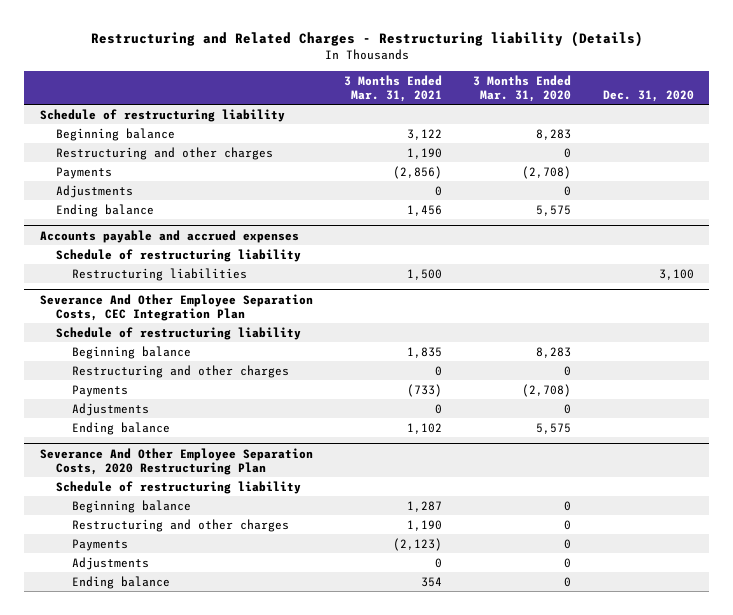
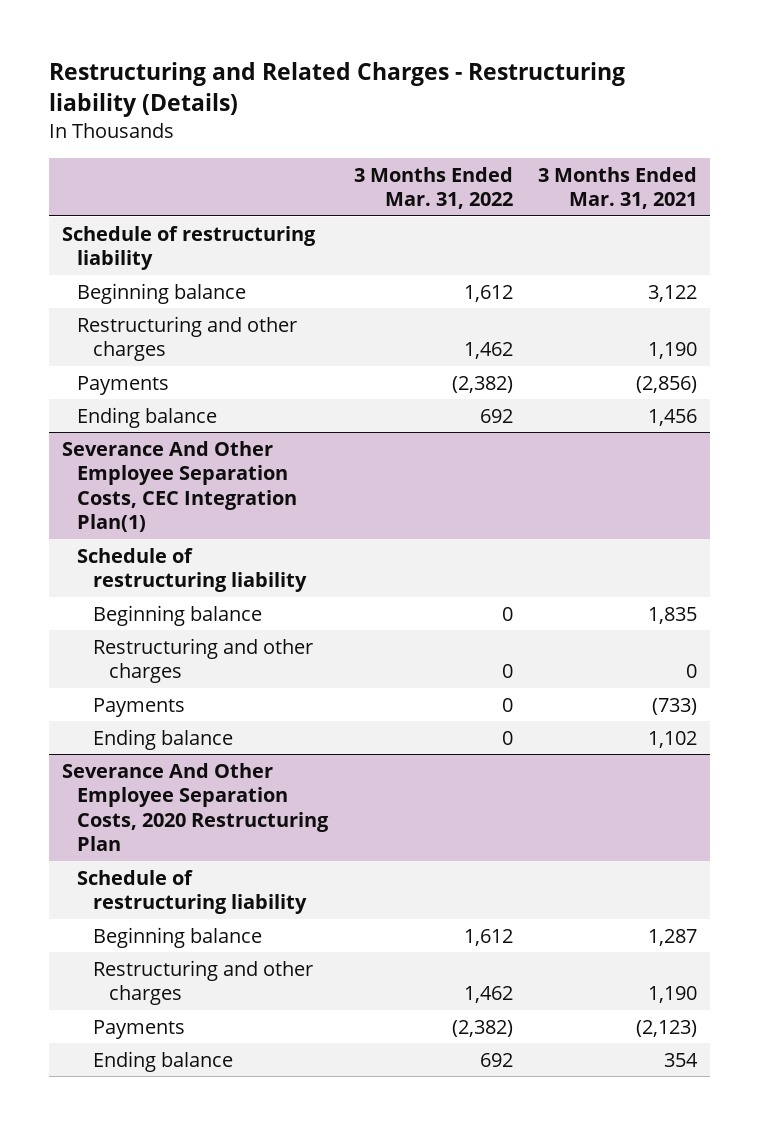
- | 3 Months Ended Mar. 31, 2021 | 3 Months Ended Mar. 31, 2020 | Dec. 31, 2020
+ | 3 Months Ended Mar. 31, 2022 | 3 Months Ended Mar. 31, 2021
- Adjustments | 0 | 0 |
- Accounts payable and accrued expenses
- Schedule of restructuring liability
- Restructuring liabilities | 1,500 | | 3,100
- Severance And Other Employee Separation Costs, CEC Integration Plan
+ Severance And Other Employee Separation Costs, CEC Integration Plan(1)
- Adjustments | 0 | 0 |
@ Severance And Other Employee Separation Costs, 2020 Restructuring Plan
- Adjustments | 0 | 0 |

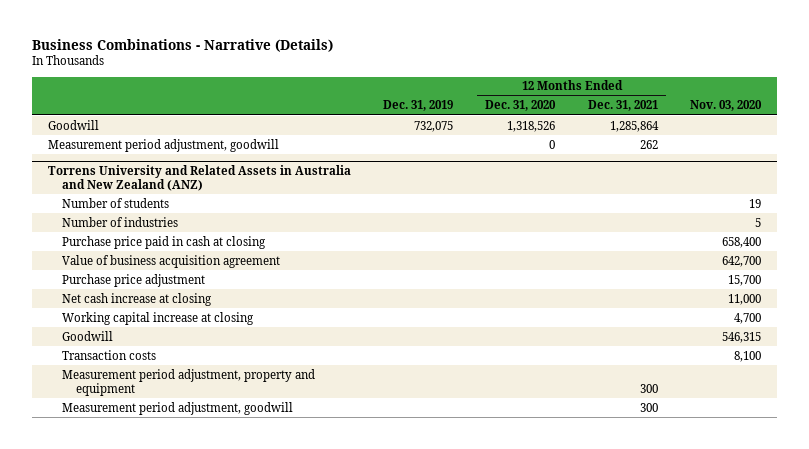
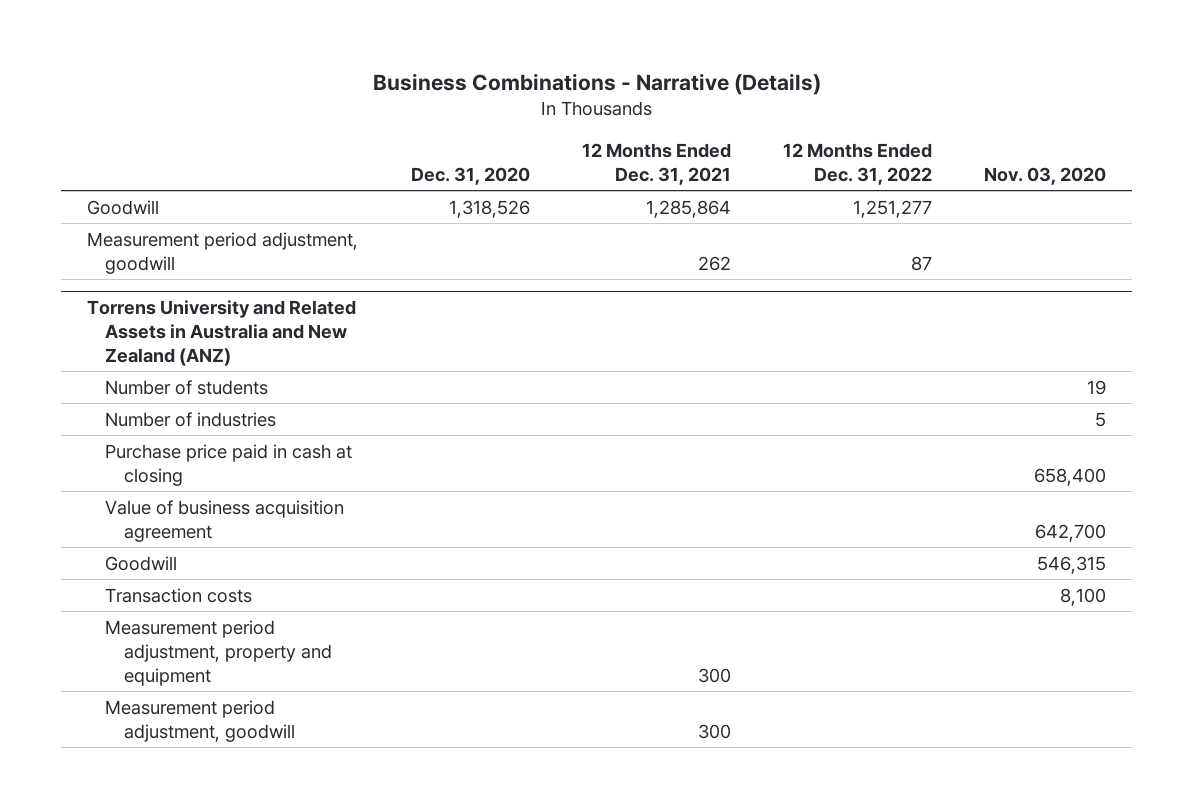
- | Dec. 31, 2019 | 12 Months Ended Dec. 31, 2020 | 12 Months Ended Dec. 31, 2021 | Nov. 03, 2020
+ | Dec. 31, 2020 | 12 Months Ended Dec. 31, 2021 | 12 Months Ended Dec. 31, 2022 | Nov. 03, 2020
@ Torrens University and Related Assets in Australia and New Zealand (ANZ)
- Purchase price adjustment | | | | 15,700
- Net cash increase at closing | | | | 11,000
- Working capital increase at closing | | | | 4,700

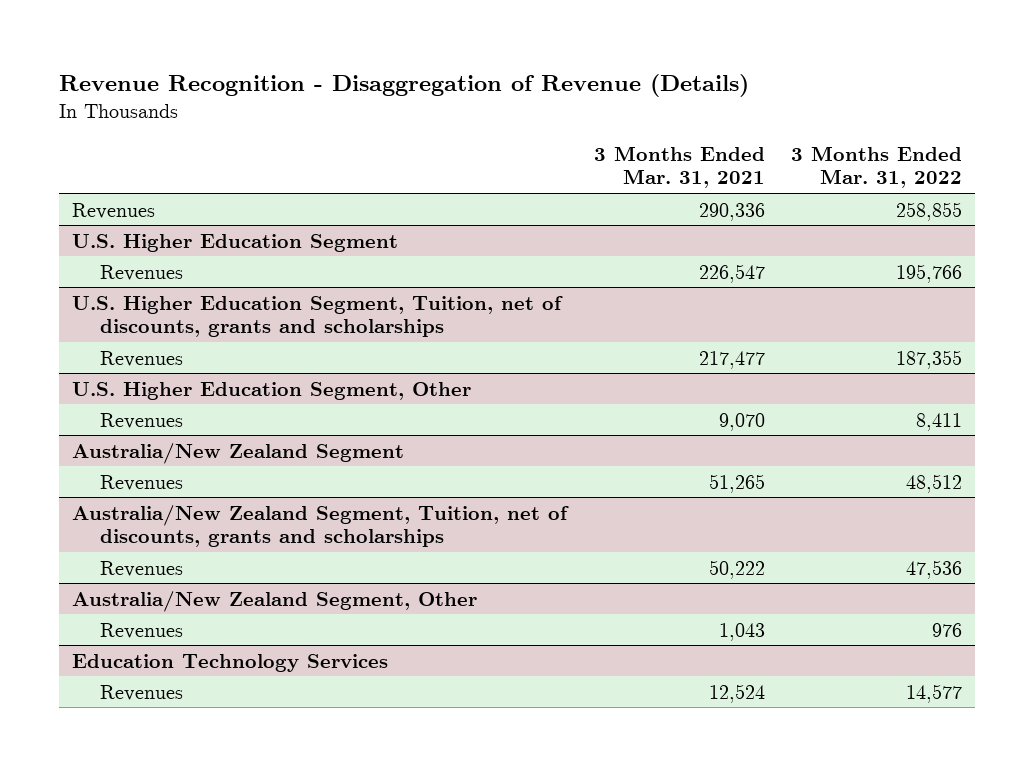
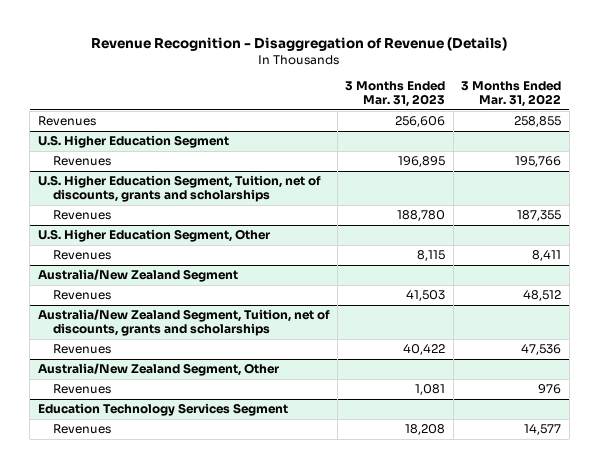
- | 3 Months Ended Mar. 31, 2021 | 3 Months Ended Mar. 31, 2022
+ | 3 Months Ended Mar. 31, 2023 | 3 Months Ended Mar. 31, 2022
- Education Technology Services
+ Education Technology Services Segment

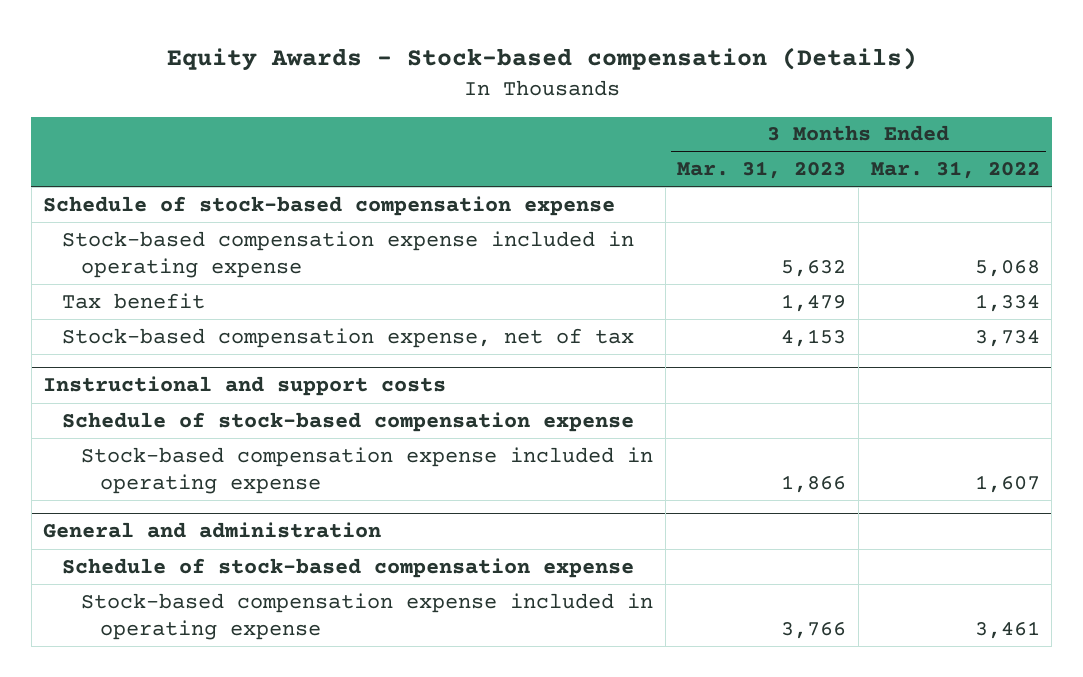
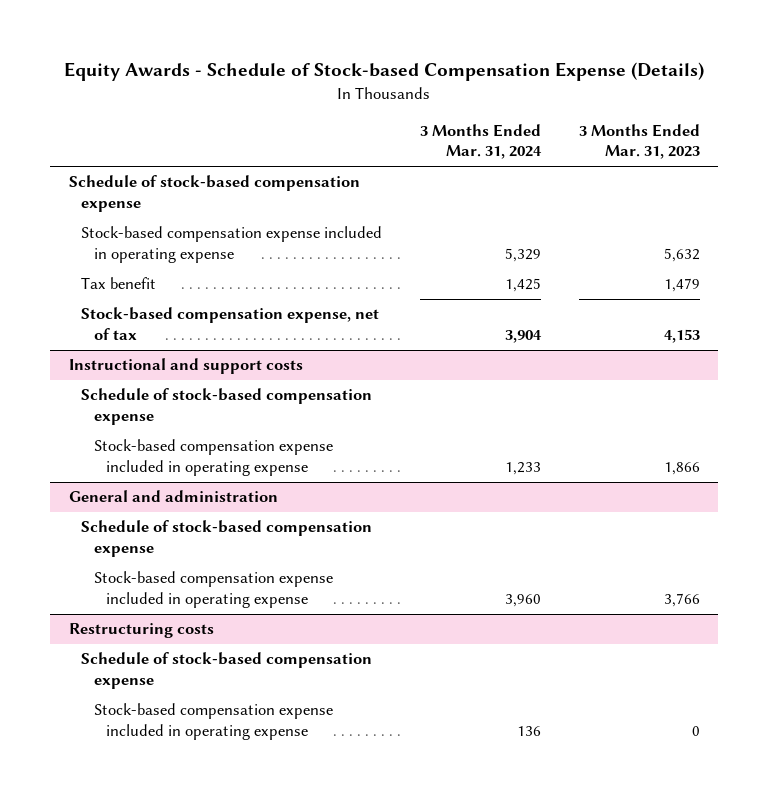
- Equity Awards - Stock-based compensation (Details)
+ Equity Awards - Schedule of Stock-based Compensation Expense (Details)
- | 3 Months Ended Mar. 31, 2023 | 3 Months Ended Mar. 31, 2022
+ | 3 Months Ended Mar. 31, 2024 | 3 Months Ended Mar. 31, 2023
+ Restructuring costs
+ Schedule of stock-based compensation expense
+ Stock-based compensation expense included in operating expense | 136 | 0

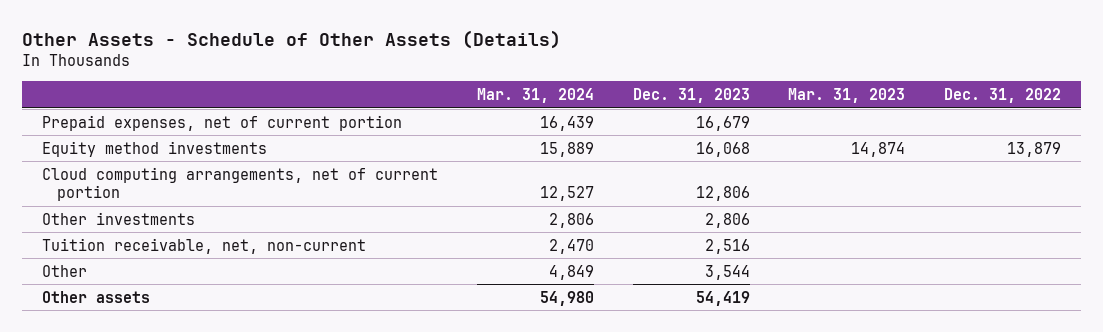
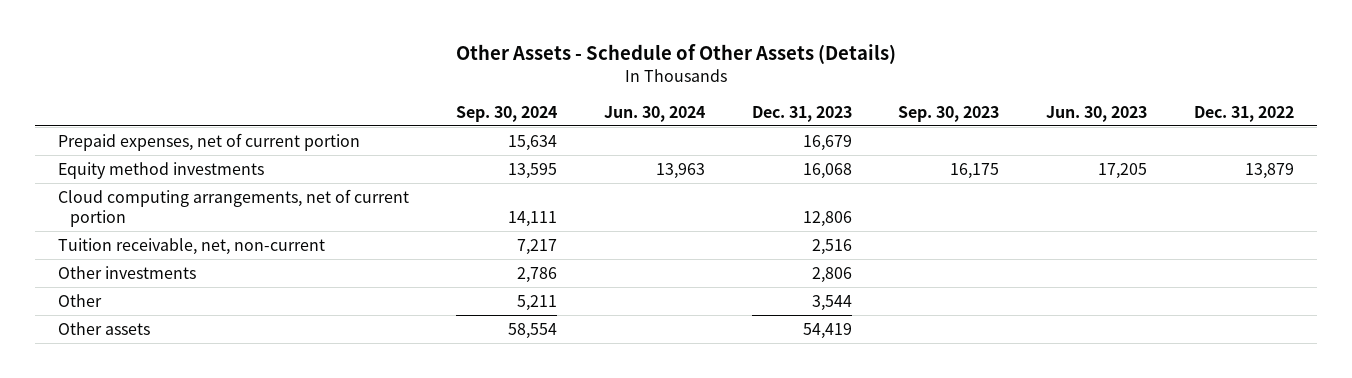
- | Mar. 31, 2024 | Dec. 31, 2023 | Mar. 31, 2023 | Dec. 31, 2022
+ | Sep. 30, 2024 | Jun. 30, 2024 | Dec. 31, 2023 | Sep. 30, 2023 | Jun. 30, 2023 | Dec. 31, 2022
moved down: Other investments | 2,786 | | 2,806 | | |

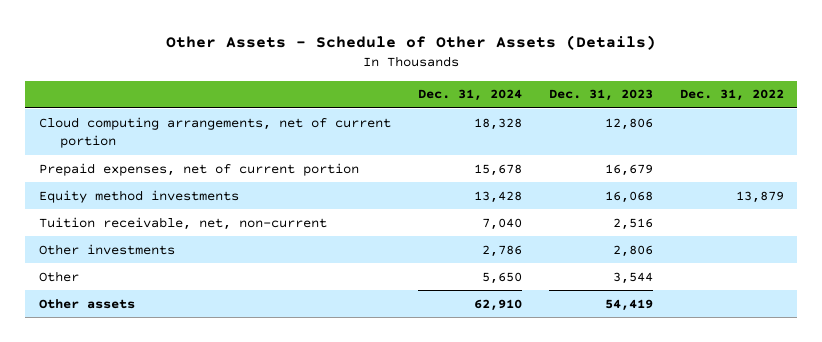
- | Sep. 30, 2024 | Jun. 30, 2024 | Dec. 31, 2023 | Sep. 30, 2023 | Jun. 30, 2023 | Dec. 31, 2022
+ | Dec. 31, 2024 | Dec. 31, 2023 | Dec. 31, 2022
moved up: Cloud computing arrangements, net of current portion | 18,328 | 12,806 |

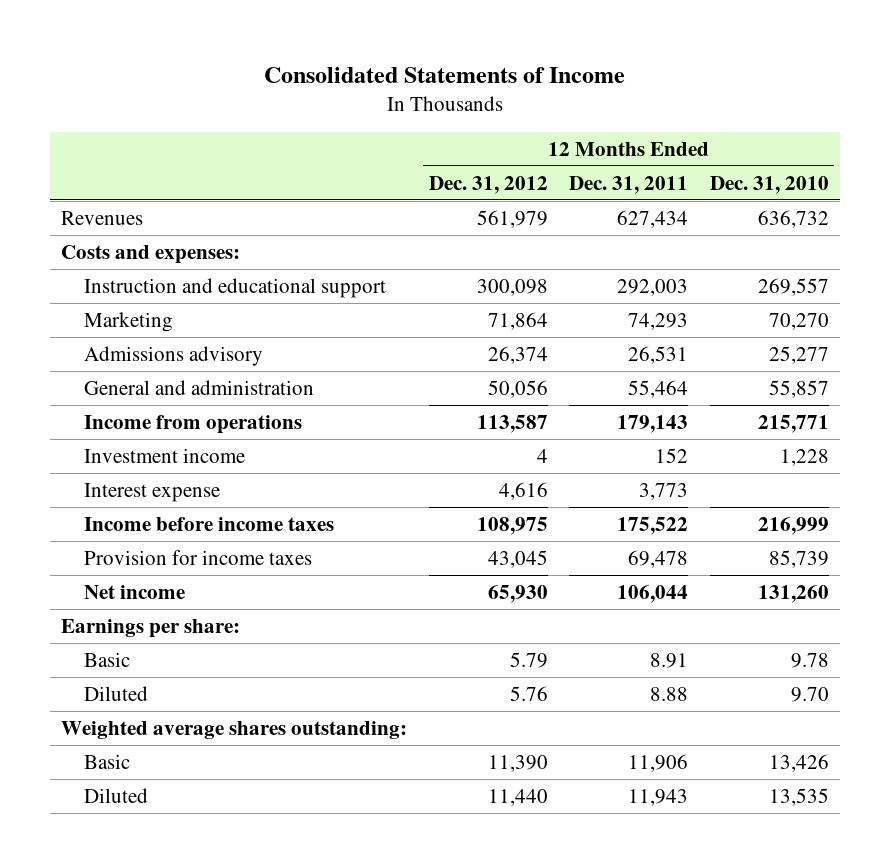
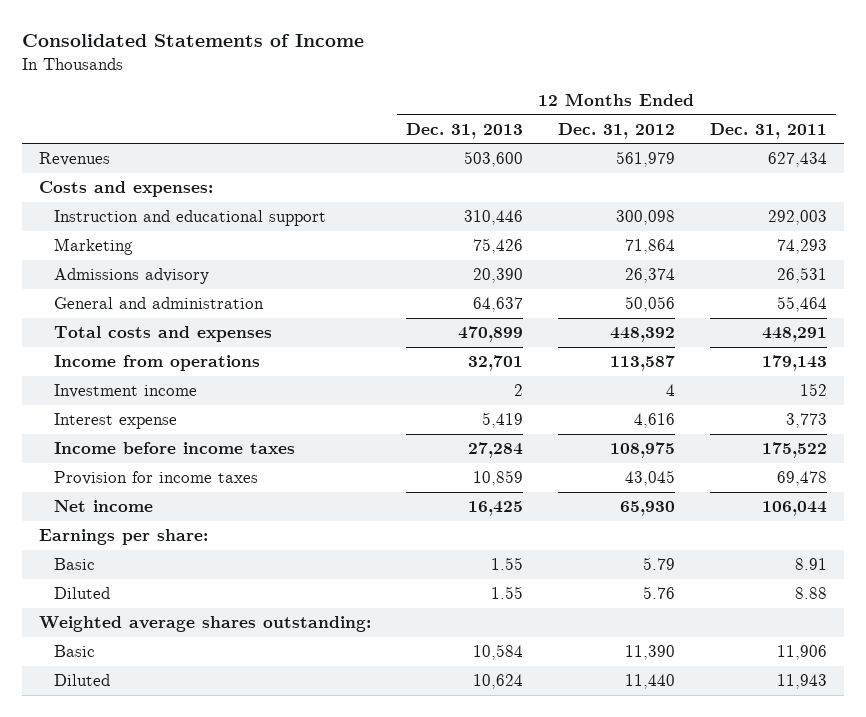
- | 12 Months Ended Dec. 31, 2012 | 12 Months Ended Dec. 31, 2011 | 12 Months Ended Dec. 31, 2010
+ | 12 Months Ended Dec. 31, 2013 | 12 Months Ended Dec. 31, 2012 | 12 Months Ended Dec. 31, 2011
+ Total costs and expenses | 470,899 | 448,392 | 448,291

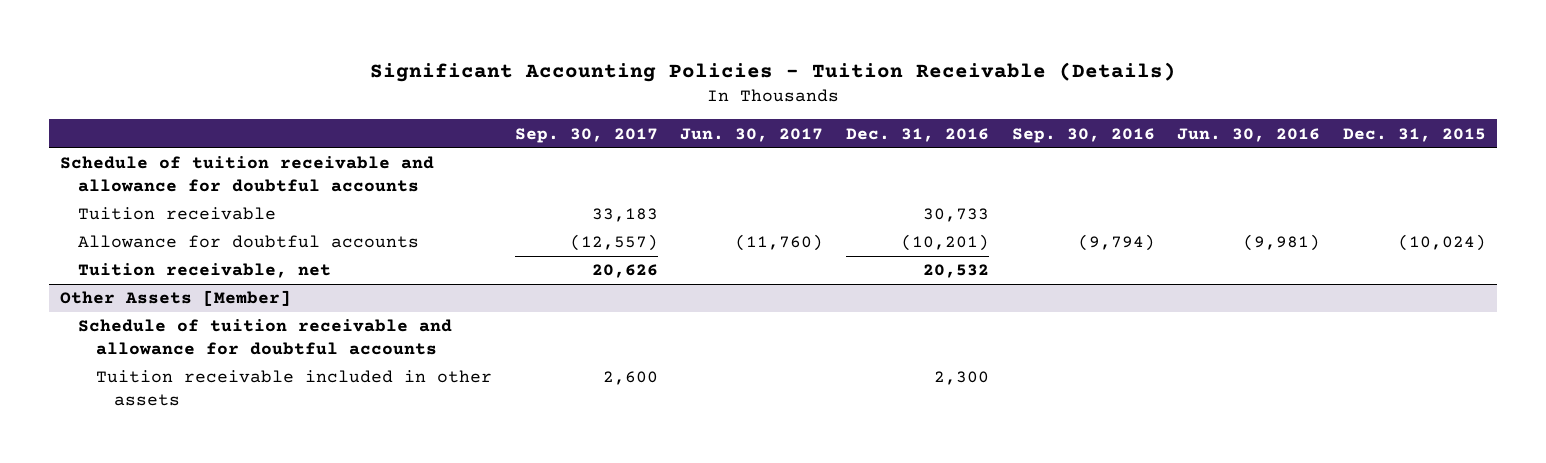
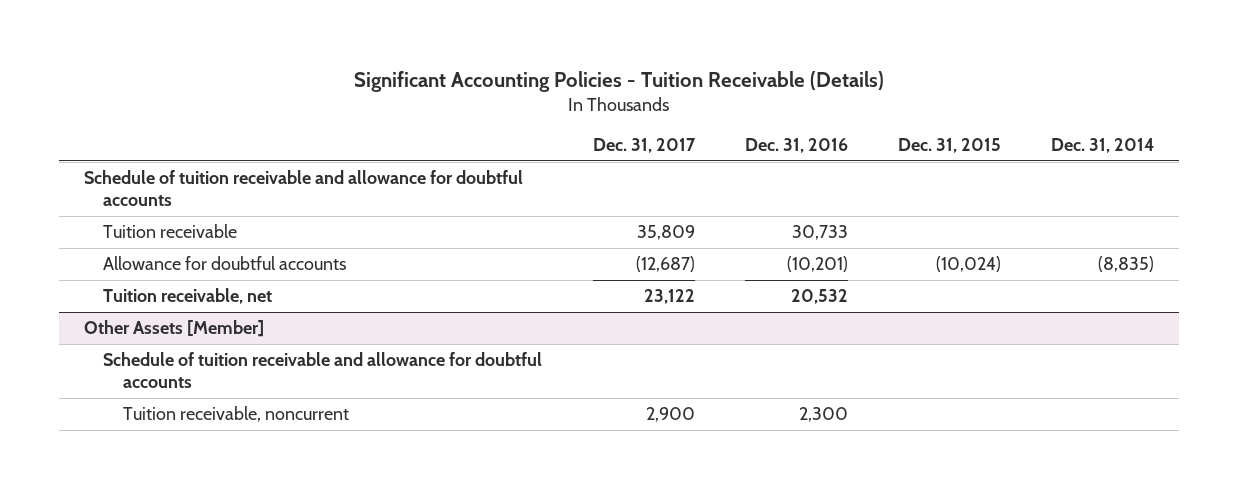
- | Sep. 30, 2017 | Jun. 30, 2017 | Dec. 31, 2016 | Sep. 30, 2016 | Jun. 30, 2016 | Dec. 31, 2015
+ | Dec. 31, 2017 | Dec. 31, 2016 | Dec. 31, 2015 | Dec. 31, 2014
@ Other Assets [Member]
- Tuition receivable included in other assets | 2,600 | | 2,300 | | |
+ Tuition receivable, noncurrent | 2,900 | 2,300 | |

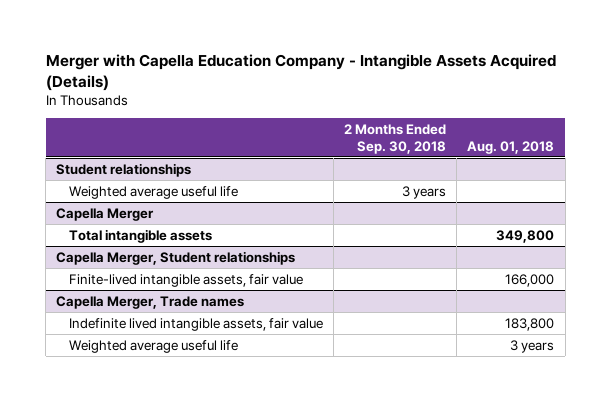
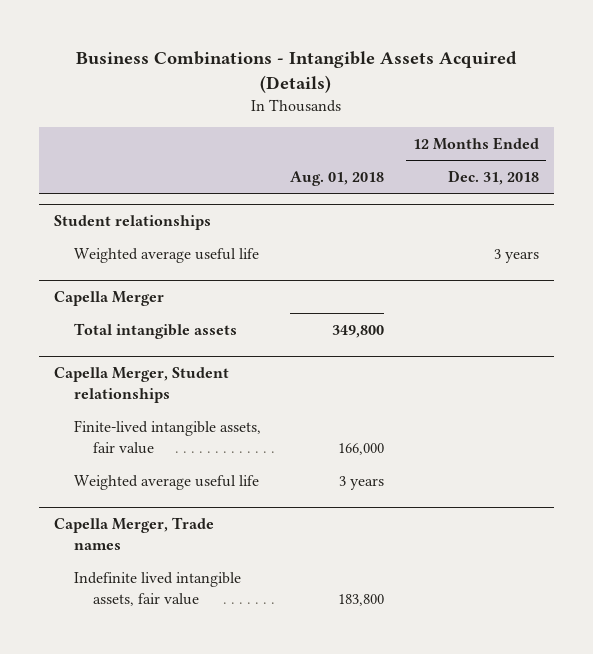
- Merger with Capella Education Company - Intangible Assets Acquired (Details)
+ Business Combinations - Intangible Assets Acquired (Details)
- | 2 Months Ended Sep. 30, 2018 | Aug. 01, 2018
+ | Aug. 01, 2018 | 12 Months Ended Dec. 31, 2018
@ Capella Merger, Student relationships
+ Weighted average useful life | 3 years |
@ Capella Merger, Trade names
- Weighted average useful life | | 3 years

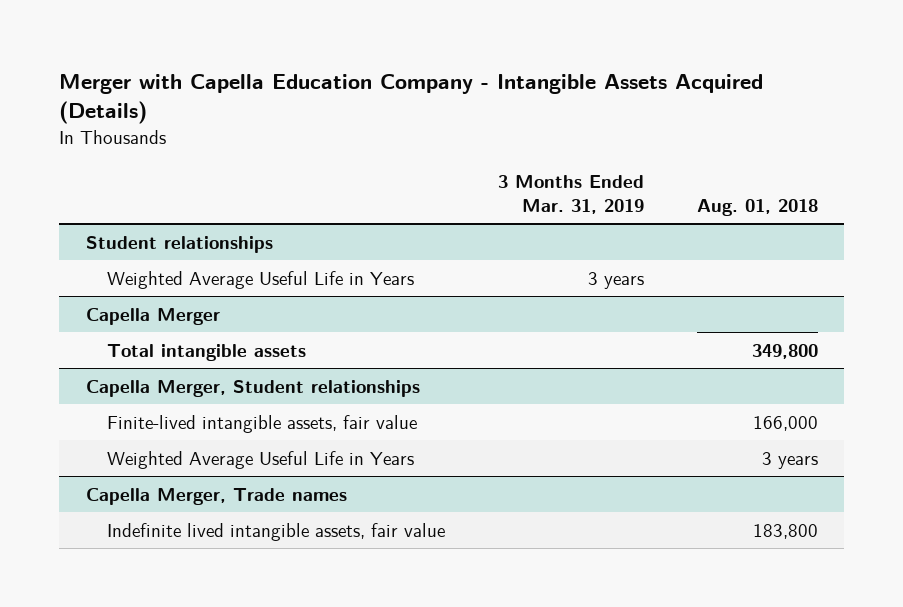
- Business Combinations - Intangible Assets Acquired (Details)
+ Merger with Capella Education Company - Intangible Assets Acquired (Details)
- | Aug. 01, 2018 | 12 Months Ended Dec. 31, 2018
+ | 3 Months Ended Mar. 31, 2019 | Aug. 01, 2018
@ Student relationships
- Weighted average useful life | | 3 years
+ Weighted Average Useful Life in Years | 3 years |
@ Capella Merger, Student relationships
- Weighted average useful life | 3 years |
+ Weighted Average Useful Life in Years | | 3 years

